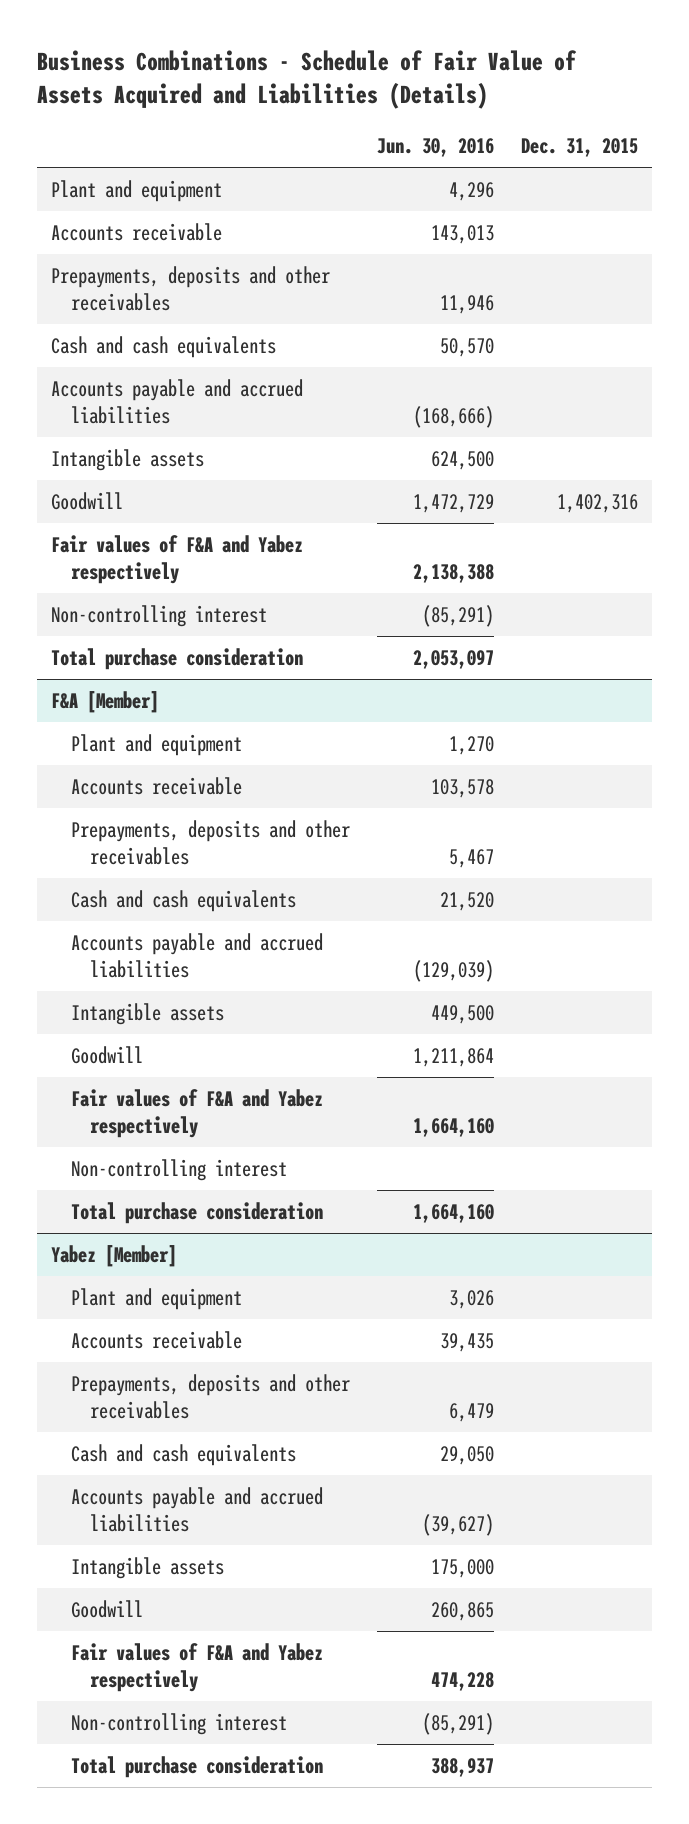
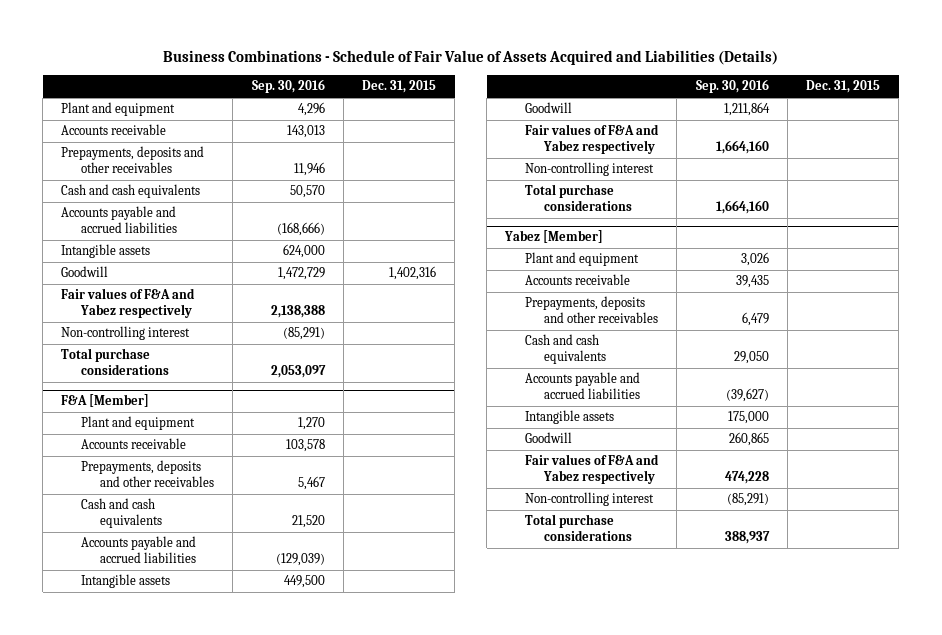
- | Jun. 30, 2016 | Dec. 31, 2015
+ | Sep. 30, 2016 | Dec. 31, 2015
- Total purchase consideration | 2,053,097 |
+ Total purchase considerations | 2,053,097 |
@ F&A [Member]
- Total purchase consideration | 1,664,160 |
+ Total purchase considerations | 1,664,160 |
@ Yabez [Member]
- Total purchase consideration | 388,937 |
+ Total purchase considerations | 388,937 |

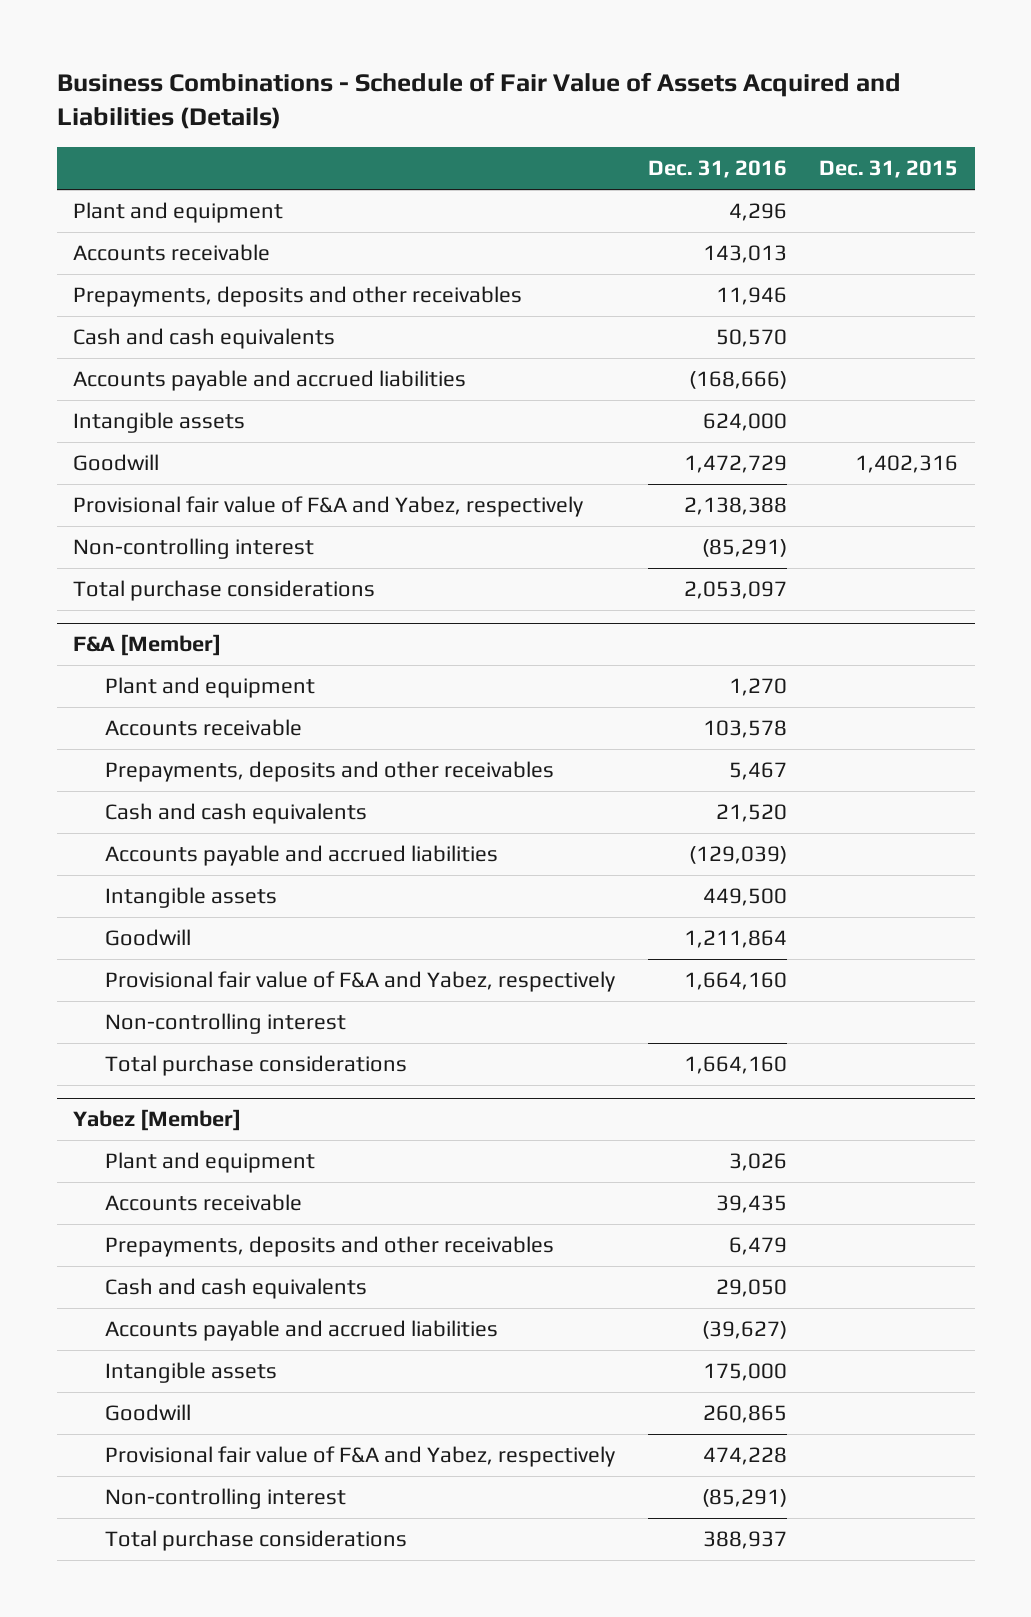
- | Sep. 30, 2016 | Dec. 31, 2015
+ | Dec. 31, 2016 | Dec. 31, 2015
- Fair values of F&A and Yabez respectively | 2,138,388 |
+ Provisional fair value of F&A and Yabez, respectively | 2,138,388 |
@ F&A [Member]
- Fair values of F&A and Yabez respectively | 1,664,160 |
+ Provisional fair value of F&A and Yabez, respectively | 1,664,160 |
@ Yabez [Member]
- Fair values of F&A and Yabez respectively | 474,228 |
+ Provisional fair value of F&A and Yabez, respectively | 474,228 |

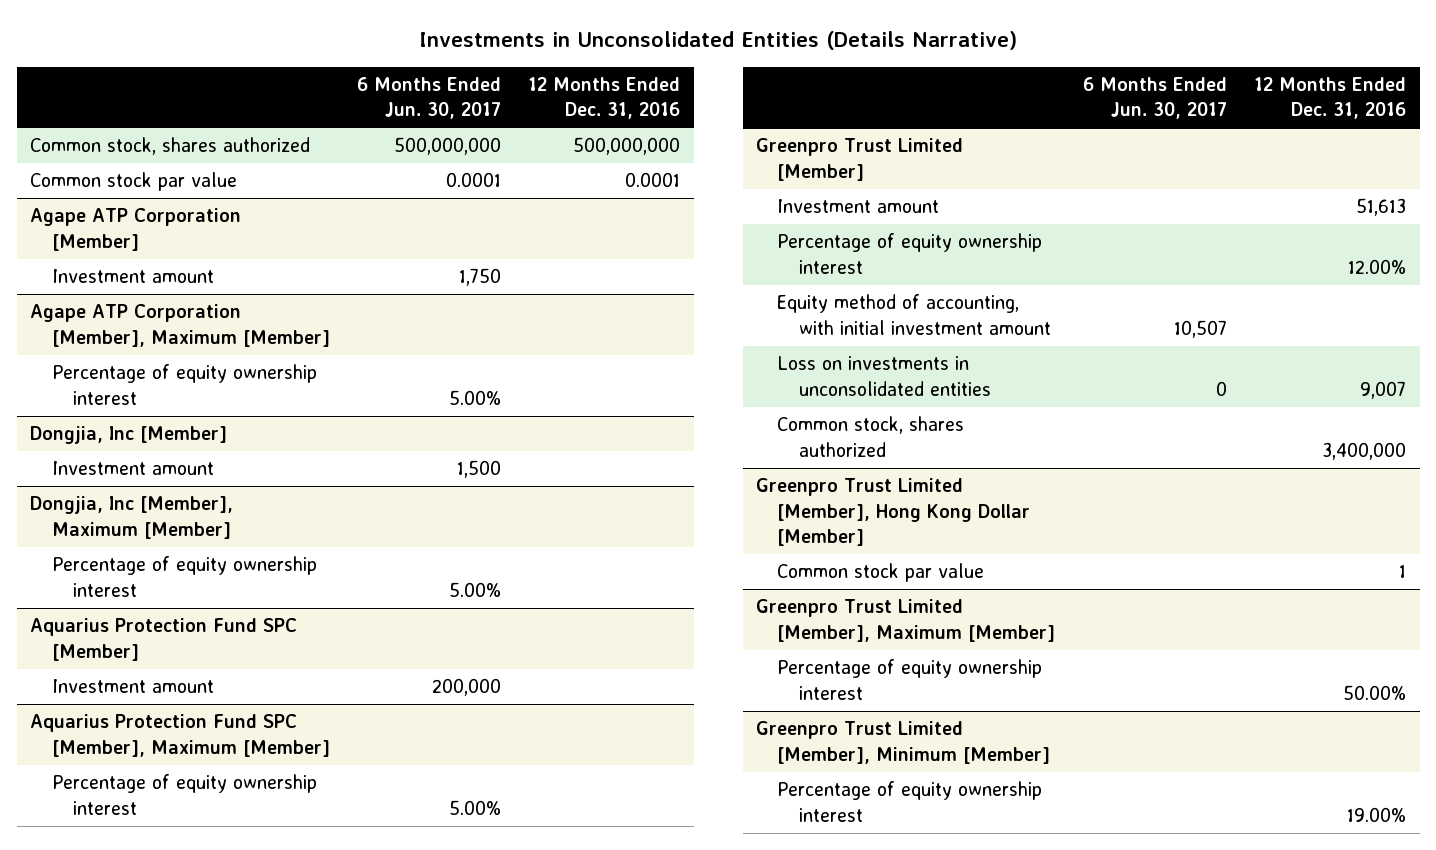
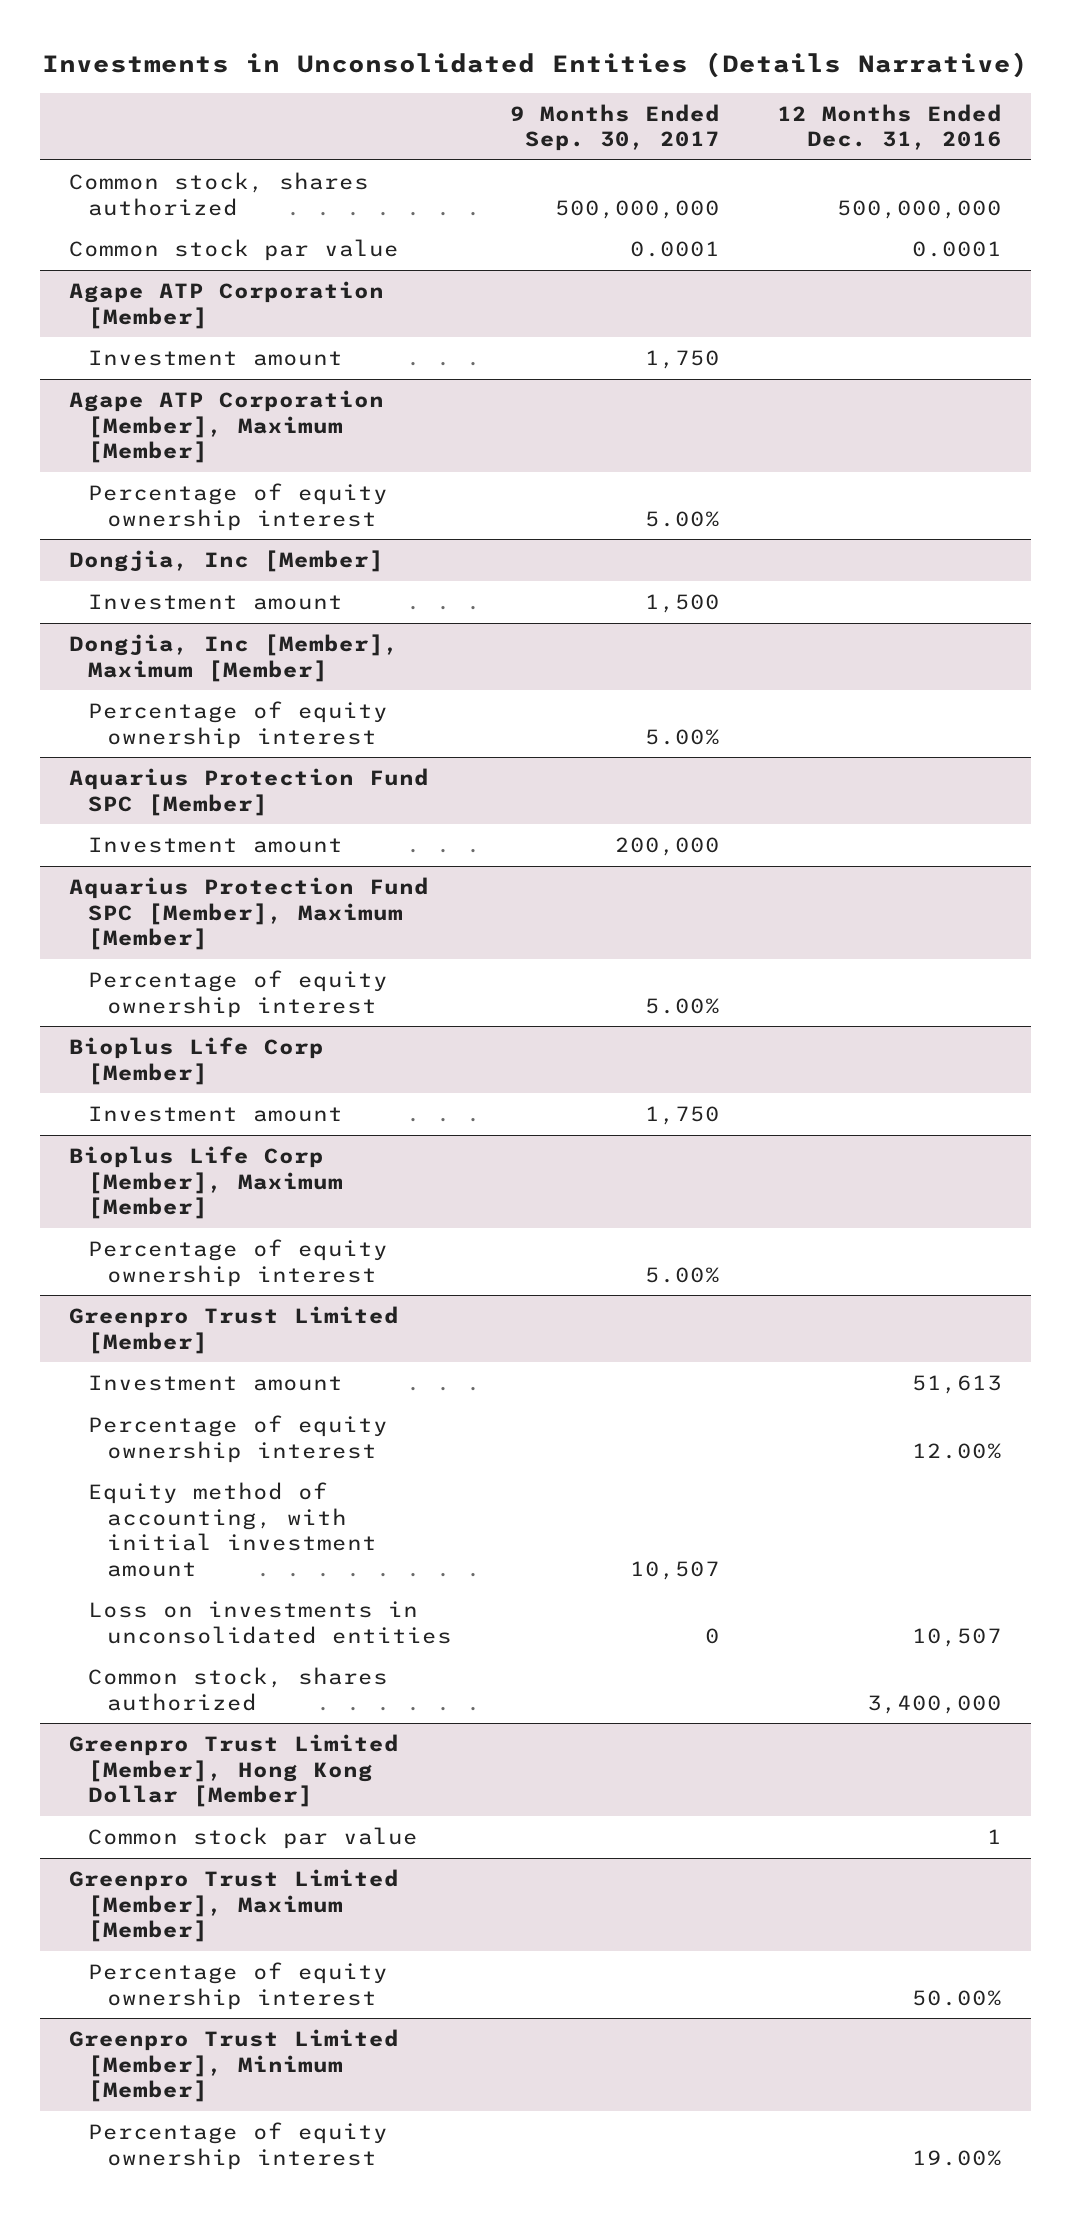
- | 6 Months Ended Jun. 30, 2017 | 12 Months Ended Dec. 31, 2016
+ | 9 Months Ended Sep. 30, 2017 | 12 Months Ended Dec. 31, 2016
+ Bioplus Life Corp [Member]
+ Investment amount | 1,750 |
+ Bioplus Life Corp [Member], Maximum [Member]
+ Percentage of equity ownership interest | 5.00% |
@ Greenpro Trust Limited [Member]
- Loss on investments in unconsolidated entities | 0 | 9,007
+ Loss on investments in unconsolidated entities | 0 | 10,507

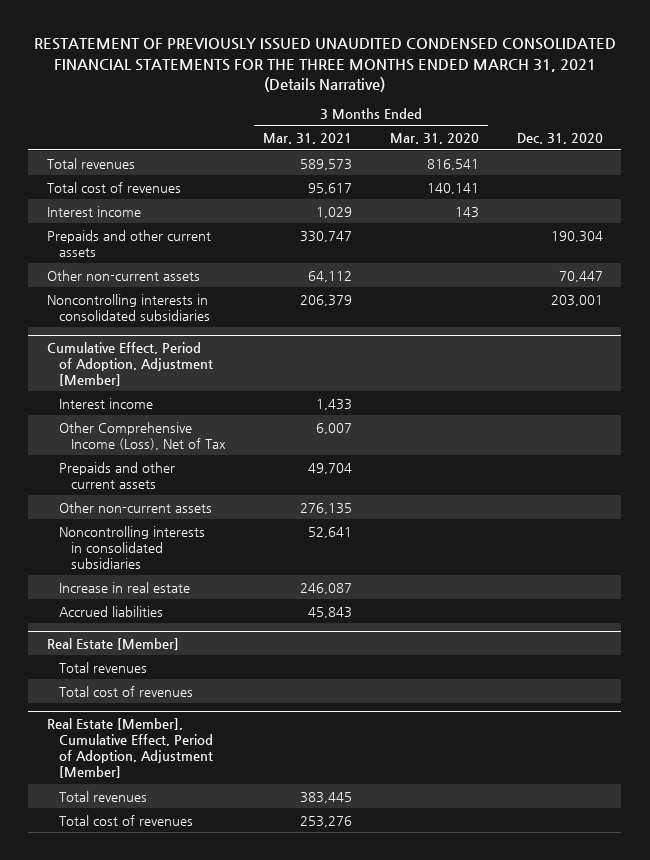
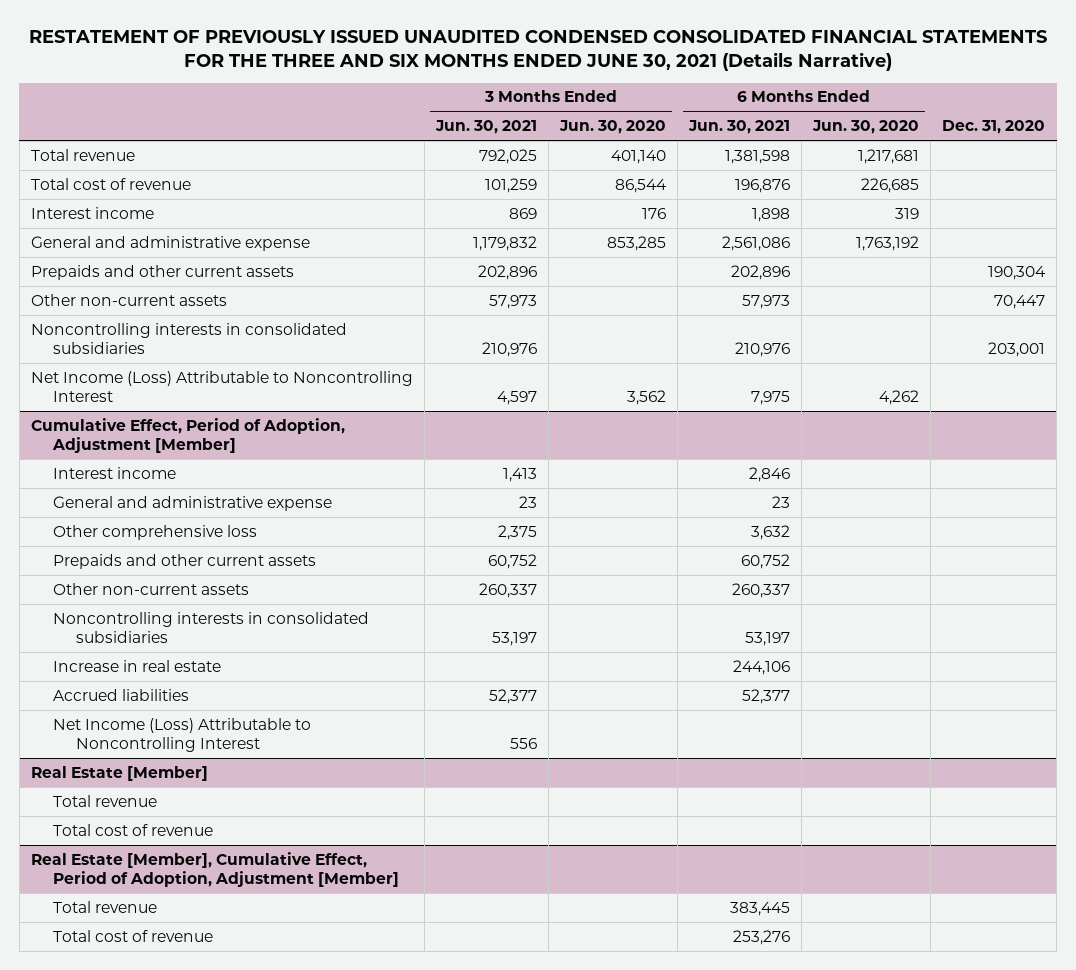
- RESTATEMENT OF PREVIOUSLY ISSUED UNAUDITED CONDENSED CONSOLIDATED FINANCIAL STATEMENTS FOR THE THREE MONTHS ENDED MARCH 31, 2021 (Details Narrative)
+ RESTATEMENT OF PREVIOUSLY ISSUED UNAUDITED CONDENSED CONSOLIDATED FINANCIAL STATEMENTS FOR THE THREE AND SIX MONTHS ENDED JUNE 30, 2021 (Details Narrative)
- | 3 Months Ended Mar. 31, 2021 | 3 Months Ended Mar. 31, 2020 | Dec. 31, 2020
+ | 3 Months Ended Jun. 30, 2021 | 3 Months Ended Jun. 30, 2020 | 6 Months Ended Jun. 30, 2021 | 6 Months Ended Jun. 30, 2020 | Dec. 31, 2020
- Total revenues | 589,573 | 816,541 |
- Total cost of revenues | 95,617 | 140,141 |
+ Total revenue | 792,025 | 401,140 | 1,381,598 | 1,217,681 |
+ Total cost of revenue | 101,259 | 86,544 | 196,876 | 226,685 |
+ General and administrative expense | 1,179,832 | 853,285 | 2,561,086 | 1,763,192 |
+ Net Income (Loss) Attributable to Noncontrolling Interest | 4,597 | 3,562 | 7,975 | 4,262 |
@ Cumulative Effect, Period of Adoption, Adjustment [Member]
- Other Comprehensive Income (Loss), Net of Tax | 6,007 | |
+ General and administrative expense | 23 | | 23 | |
+ Other comprehensive loss | 2,375 | | 3,632 | |
+ Net Income (Loss) Attributable to Noncontrolling Interest | 556 | | | |
@ Real Estate [Member]
- Total revenues
- Total cost of revenues
+ Total revenue
+ Total cost of revenue
@ Real Estate [Member], Cumulative Effect, Period of Adoption, Adjustment [Member]
- Total revenues | 383,445 | |
- Total cost of revenues | 253,276 | |
+ Total revenue | | | 383,445 | |
+ Total cost of revenue | | | 253,276 | |

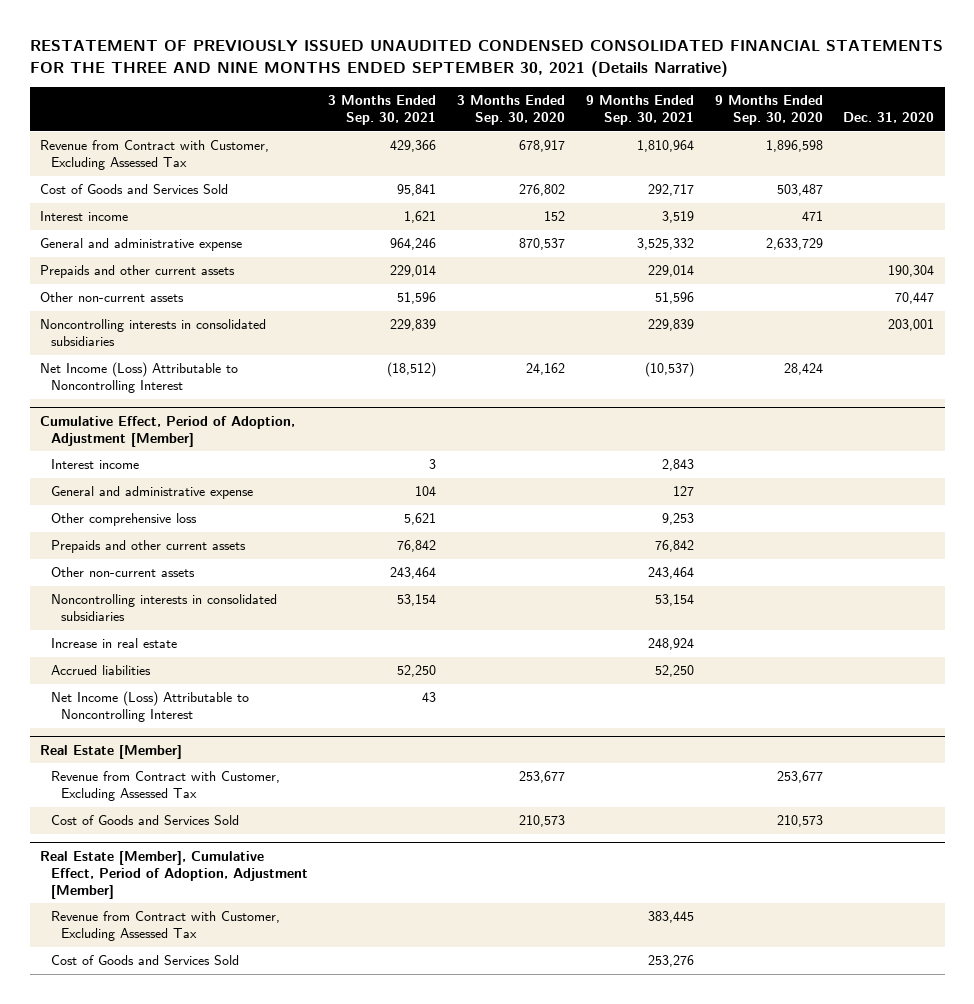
- RESTATEMENT OF PREVIOUSLY ISSUED UNAUDITED CONDENSED CONSOLIDATED FINANCIAL STATEMENTS FOR THE THREE AND SIX MONTHS ENDED JUNE 30, 2021 (Details Narrative)
+ RESTATEMENT OF PREVIOUSLY ISSUED UNAUDITED CONDENSED CONSOLIDATED FINANCIAL STATEMENTS FOR THE THREE AND NINE MONTHS ENDED SEPTEMBER 30, 2021 (Details Narrative)
- | 3 Months Ended Jun. 30, 2021 | 3 Months Ended Jun. 30, 2020 | 6 Months Ended Jun. 30, 2021 | 6 Months Ended Jun. 30, 2020 | Dec. 31, 2020
+ | 3 Months Ended Sep. 30, 2021 | 3 Months Ended Sep. 30, 2020 | 9 Months Ended Sep. 30, 2021 | 9 Months Ended Sep. 30, 2020 | Dec. 31, 2020
- Total revenue | 792,025 | 401,140 | 1,381,598 | 1,217,681 |
- Total cost of revenue | 101,259 | 86,544 | 196,876 | 226,685 |
+ Revenue from Contract with Customer, Excluding Assessed Tax | 429,366 | 678,917 | 1,810,964 | 1,896,598 |
+ Cost of Goods and Services Sold | 95,841 | 276,802 | 292,717 | 503,487 |
@ Real Estate [Member]
- Total revenue
- Total cost of revenue
+ Revenue from Contract with Customer, Excluding Assessed Tax | | 253,677 | | 253,677 |
+ Cost of Goods and Services Sold | | 210,573 | | 210,573 |
@ Real Estate [Member], Cumulative Effect, Period of Adoption, Adjustment [Member]
- Total revenue | | | 383,445 | |
- Total cost of revenue | | | 253,276 | |
+ Revenue from Contract with Customer, Excluding Assessed Tax | | | 383,445 | |
+ Cost of Goods and Services Sold | | | 253,276 | |

